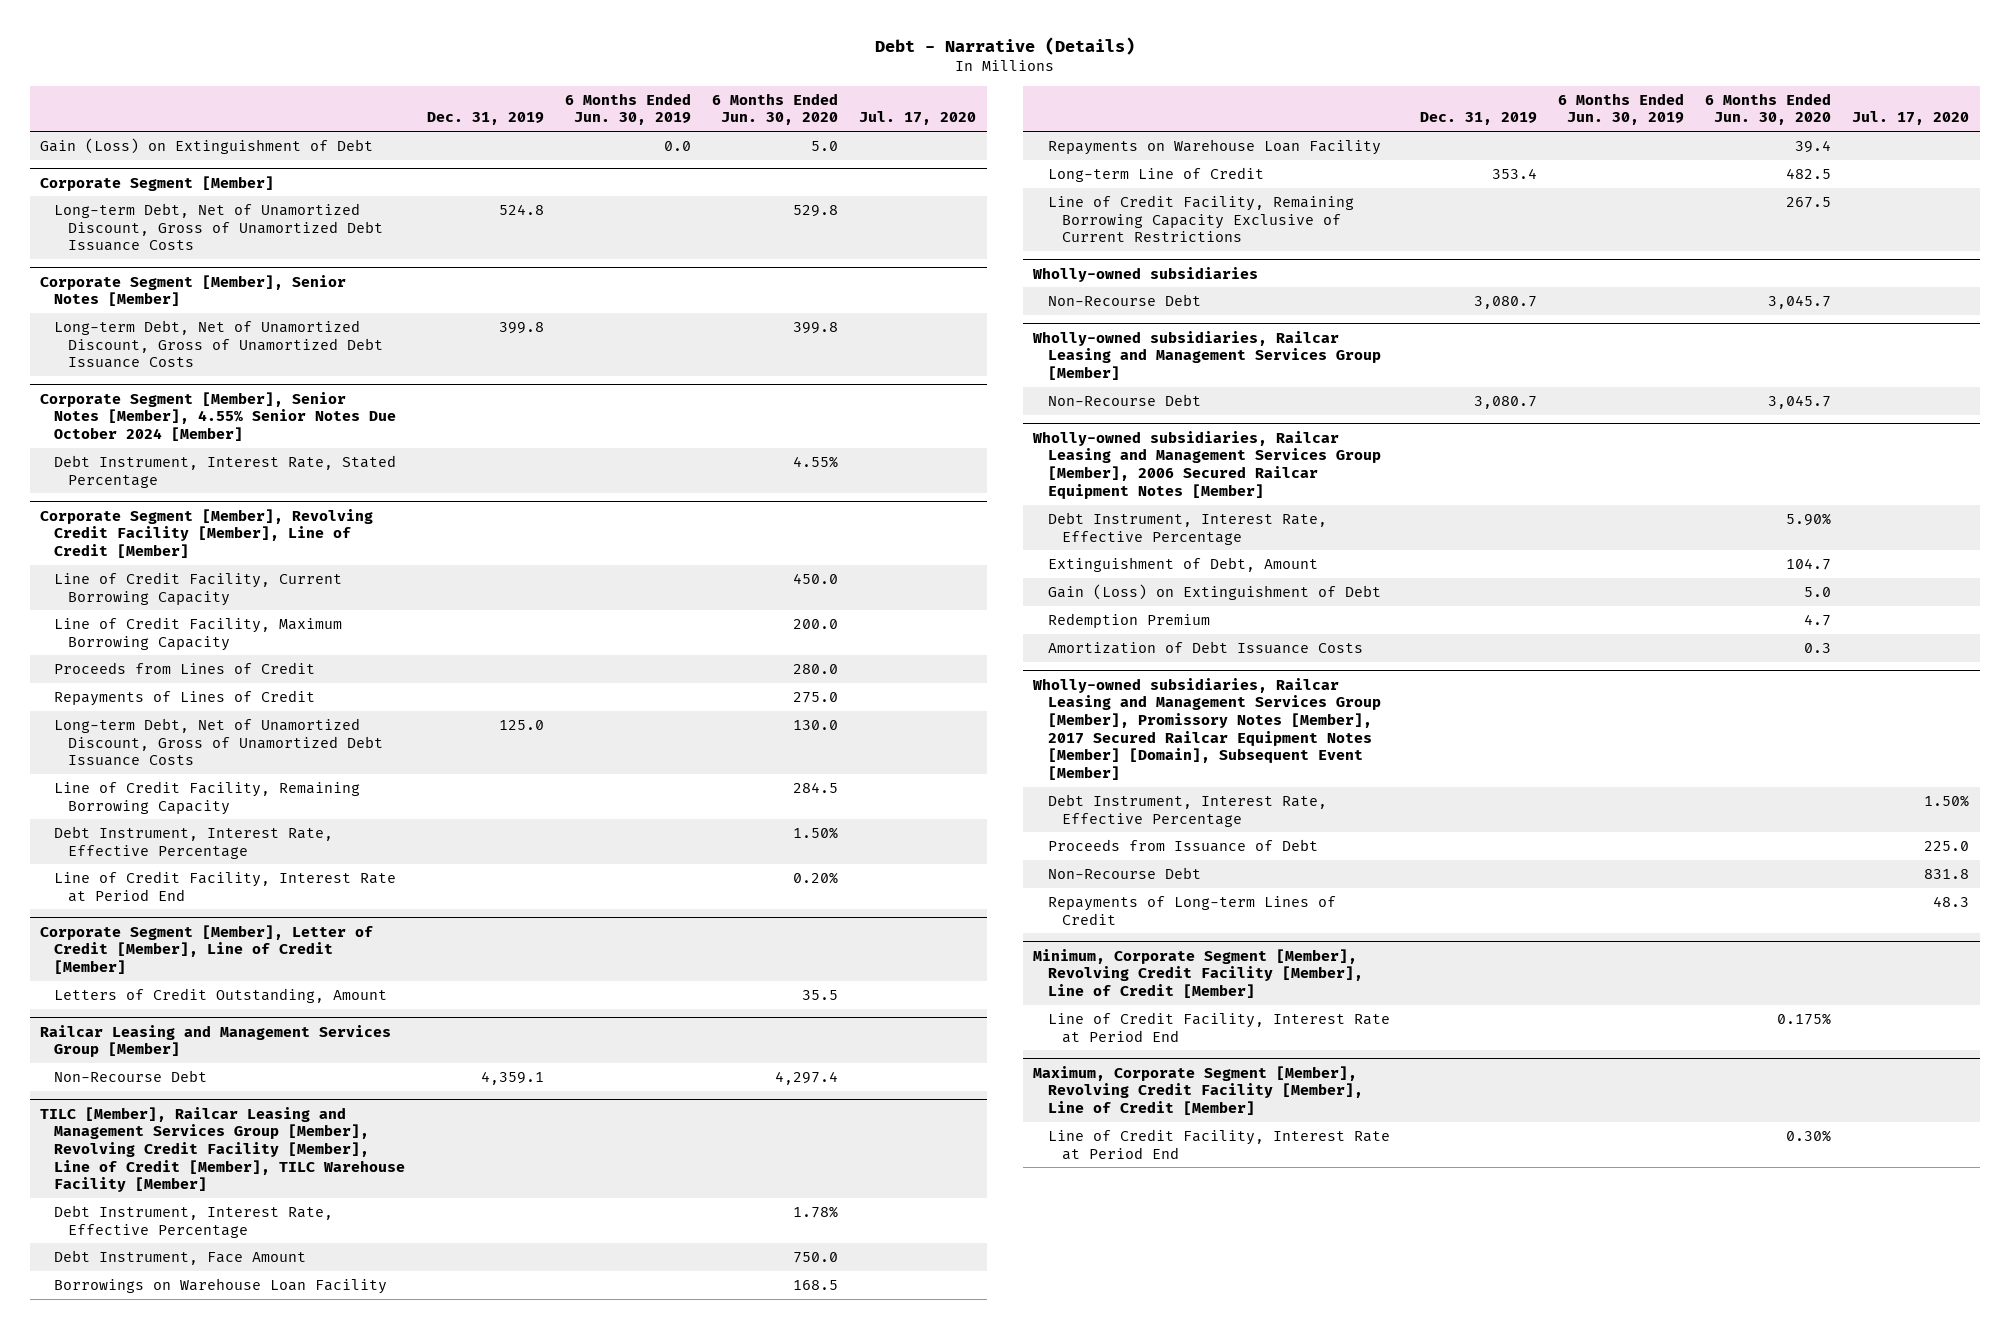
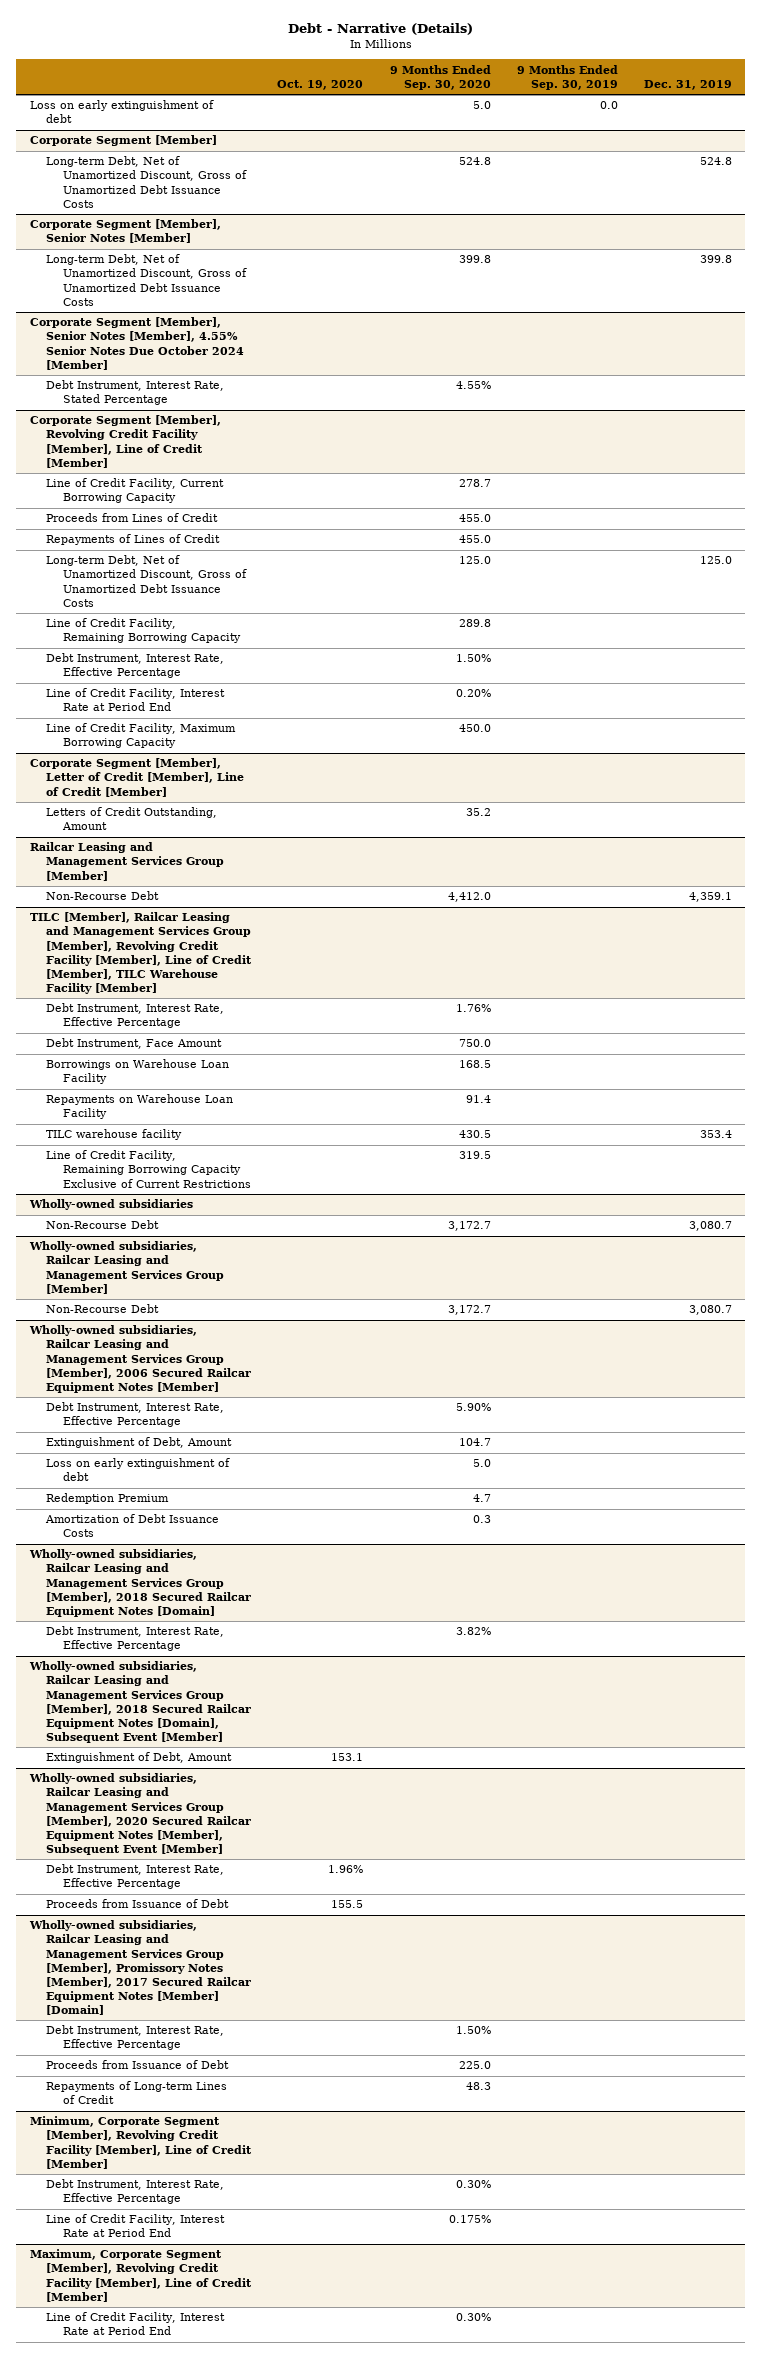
- | Dec. 31, 2019 | 6 Months Ended Jun. 30, 2019 | 6 Months Ended Jun. 30, 2020 | Jul. 17, 2020
+ | Oct. 19, 2020 | 9 Months Ended Sep. 30, 2020 | 9 Months Ended Sep. 30, 2019 | Dec. 31, 2019
- Gain (Loss) on Extinguishment of Debt | | 0.0 | 5.0 |
+ Loss on early extinguishment of debt | | 5.0 | 0.0 |
@ Corporate Segment [Member], Revolving Credit Facility [Member], Line of Credit [Member]
moved down: Line of Credit Facility, Maximum Borrowing Capacity | | 450.0 | |
@ TILC [Member], Railcar Leasing and Management Services Group [Member], Revolving Credit Facility [Member], Line of Credit [Member], TILC Warehouse Facility [Member]
- Long-term Line of Credit | 353.4 | | 482.5 |
+ TILC warehouse facility | | 430.5 | | 353.4
@ Wholly-owned subsidiaries, Railcar Leasing and Management Services Group [Member], 2006 Secured Railcar Equipment Notes [Member]
- Gain (Loss) on Extinguishment of Debt | | | 5.0 |
+ Loss on early extinguishment of debt | | 5.0 | |
- Wholly-owned subsidiaries, Railcar Leasing and Management Services Group [Member], Promissory Notes [Member], 2017 Secured Railcar Equipment Notes [Member] [Domain], Subsequent Event [Member]
+ Wholly-owned subsidiaries, Railcar Leasing and Management Services Group [Member], 2018 Secured Railcar Equipment Notes [Domain]
+ Debt Instrument, Interest Rate, Effective Percentage | | 3.82% | |
+ Wholly-owned subsidiaries, Railcar Leasing and Management Services Group [Member], 2018 Secured Railcar Equipment Notes [Domain], Subsequent Event [Member]
+ Extinguishment of Debt, Amount | 153.1 | | |
+ Wholly-owned subsidiaries, Railcar Leasing and Management Services Group [Member], 2020 Secured Railcar Equipment Notes [Member], Subsequent Event [Member]
+ Debt Instrument, Interest Rate, Effective Percentage | 1.96% | | |
+ Proceeds from Issuance of Debt | 155.5 | | |
+ Wholly-owned subsidiaries, Railcar Leasing and Management Services Group [Member], Promissory Notes [Member], 2017 Secured Railcar Equipment Notes [Member] [Domain]
- Non-Recourse Debt | | | | 831.8
@ Minimum, Corporate Segment [Member], Revolving Credit Facility [Member], Line of Credit [Member]
+ Debt Instrument, Interest Rate, Effective Percentage | | 0.30% | |

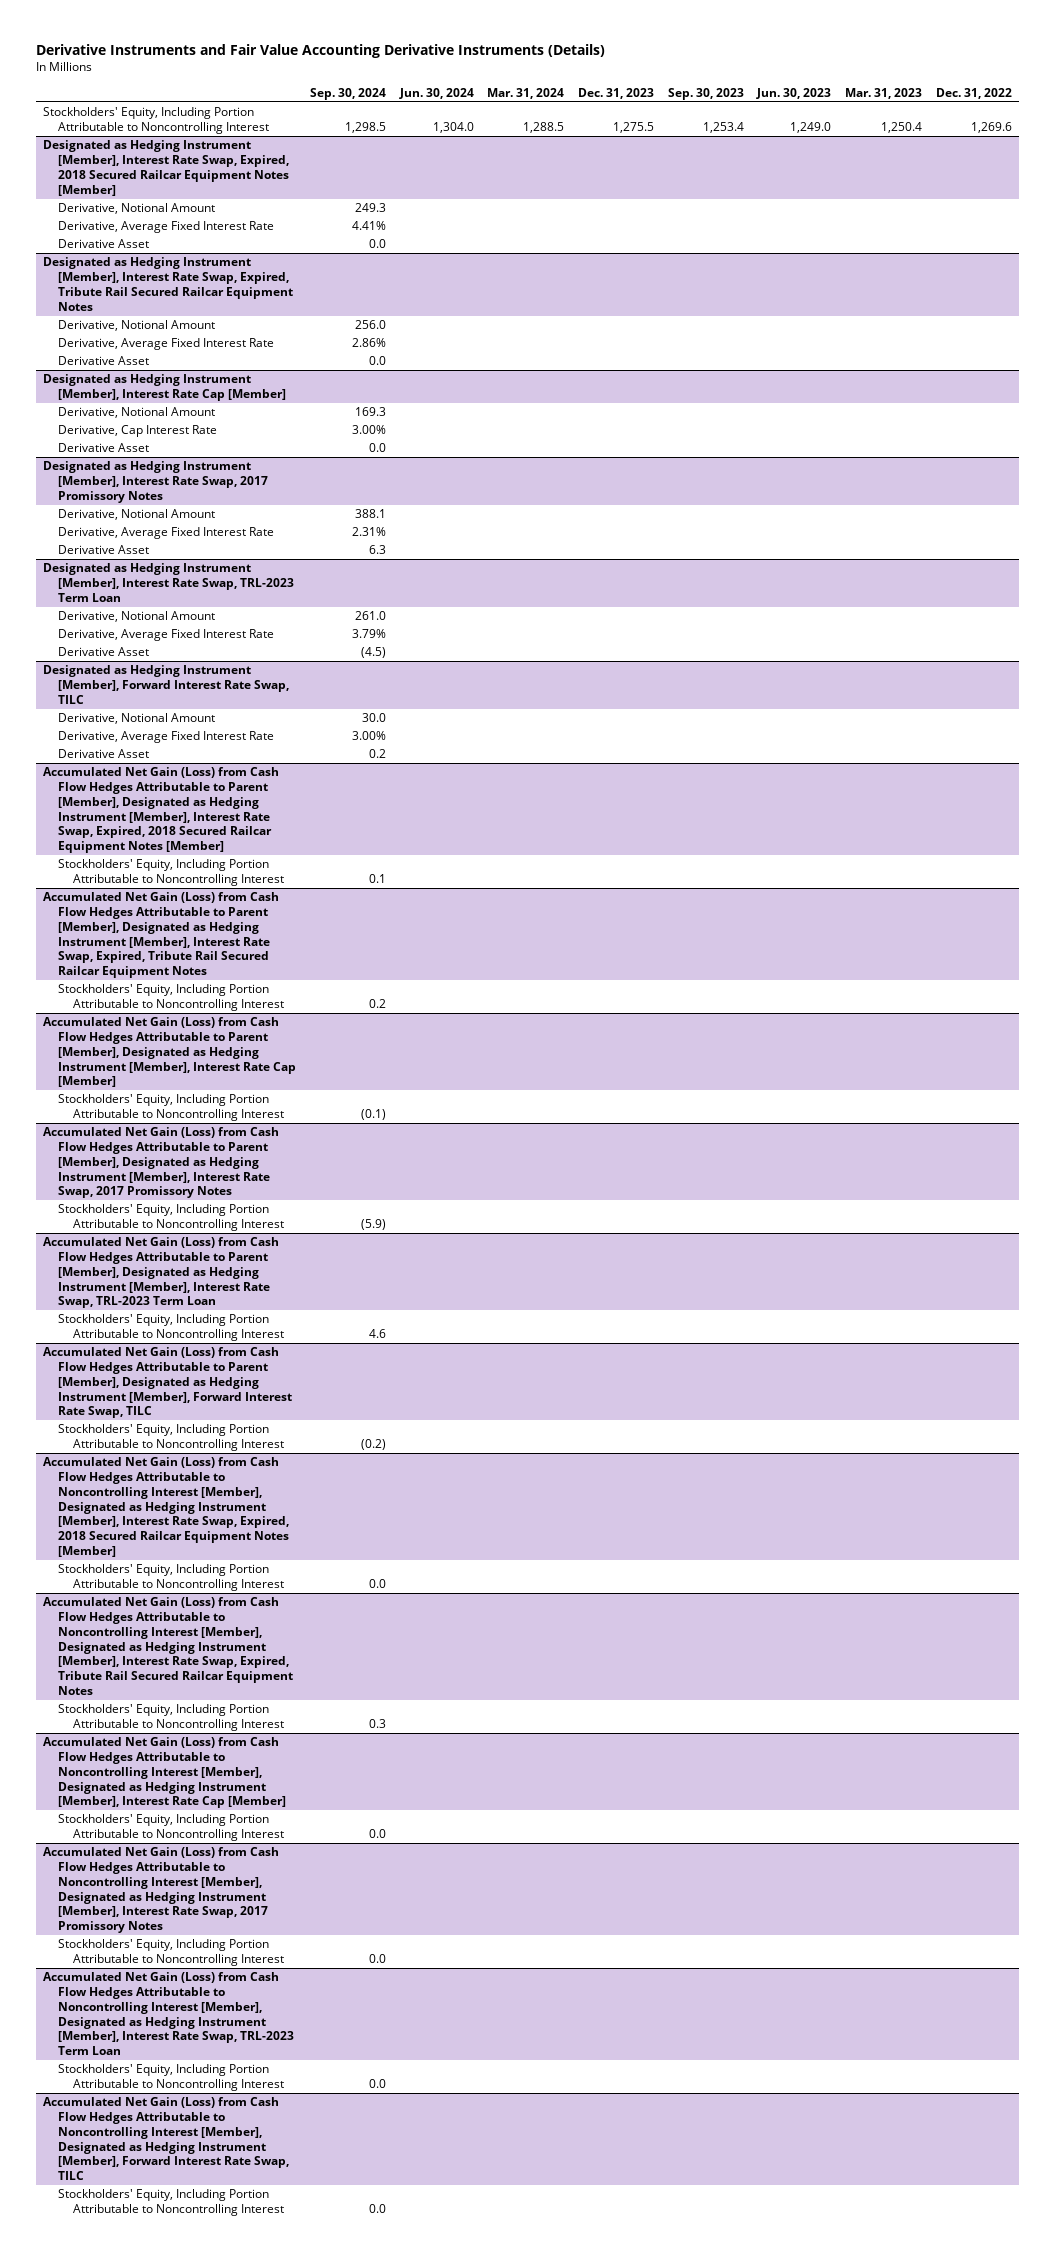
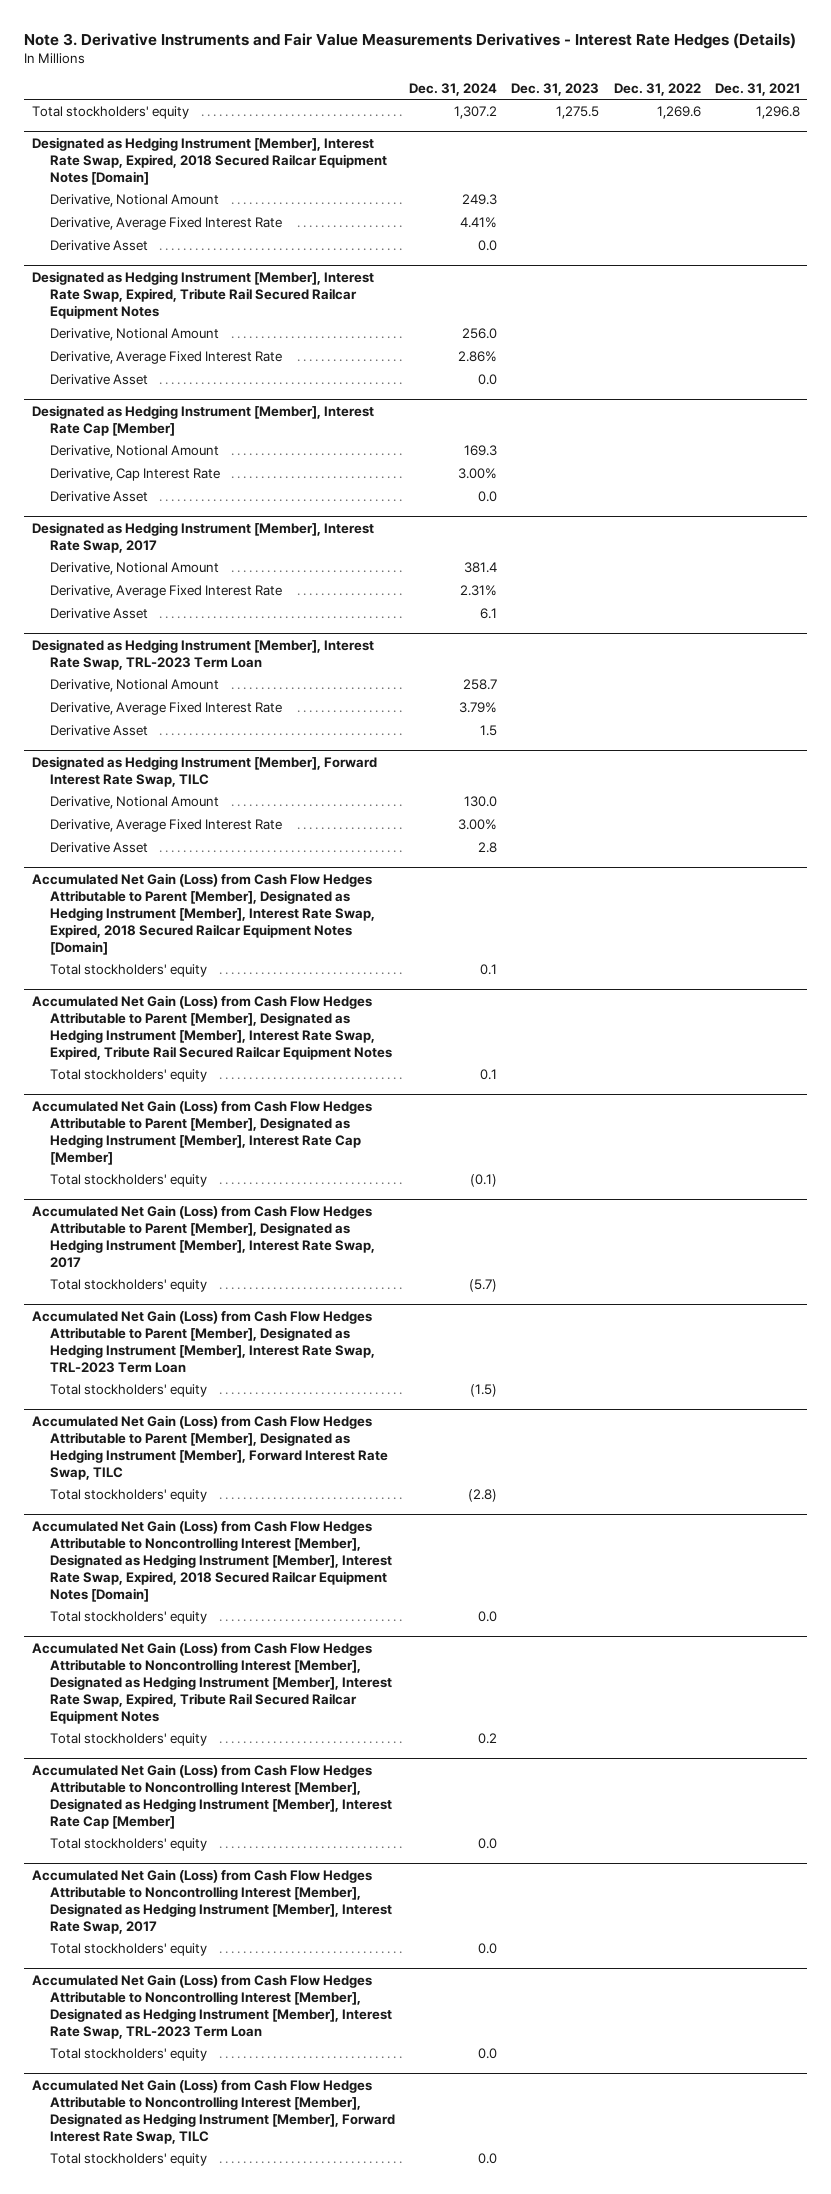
- Derivative Instruments and Fair Value Accounting Derivative Instruments (Details)
+ Note 3. Derivative Instruments and Fair Value Measurements Derivatives - Interest Rate Hedges (Details)
- | Sep. 30, 2024 | Jun. 30, 2024 | Mar. 31, 2024 | Dec. 31, 2023 | Sep. 30, 2023 | Jun. 30, 2023 | Mar. 31, 2023 | Dec. 31, 2022
+ | Dec. 31, 2024 | Dec. 31, 2023 | Dec. 31, 2022 | Dec. 31, 2021
- Stockholders' Equity, Including Portion Attributable to Noncontrolling Interest | 1,298.5 | 1,304.0 | 1,288.5 | 1,275.5 | 1,253.4 | 1,249.0 | 1,250.4 | 1,269.6
- Designated as Hedging Instrument [Member], Interest Rate Swap, Expired, 2018 Secured Railcar Equipment Notes [Member]
+ Total stockholders' equity | 1,307.2 | 1,275.5 | 1,269.6 | 1,296.8
+ Designated as Hedging Instrument [Member], Interest Rate Swap, Expired, 2018 Secured Railcar Equipment Notes [Domain]
- Designated as Hedging Instrument [Member], Interest Rate Swap, 2017 Promissory Notes
+ Designated as Hedging Instrument [Member], Interest Rate Swap, 2017
- Accumulated Net Gain (Loss) from Cash Flow Hedges Attributable to Parent [Member], Designated as Hedging Instrument [Member], Interest Rate Swap, Expired, 2018 Secured Railcar Equipment Notes [Member]
- Stockholders' Equity, Including Portion Attributable to Noncontrolling Interest | 0.1 | | | | | | |
+ Accumulated Net Gain (Loss) from Cash Flow Hedges Attributable to Parent [Member], Designated as Hedging Instrument [Member], Interest Rate Swap, Expired, 2018 Secured Railcar Equipment Notes [Domain]
+ Total stockholders' equity | 0.1 | | |
@ Accumulated Net Gain (Loss) from Cash Flow Hedges Attributable to Parent [Member], Designated as Hedging Instrument [Member], Interest Rate Swap, Expired, Tribute Rail Secured Railcar Equipment Notes
- Stockholders' Equity, Including Portion Attributable to Noncontrolling Interest | 0.2 | | | | | | |
+ Total stockholders' equity | 0.1 | | |
@ Accumulated Net Gain (Loss) from Cash Flow Hedges Attributable to Parent [Member], Designated as Hedging Instrument [Member], Interest Rate Cap [Member]
- Stockholders' Equity, Including Portion Attributable to Noncontrolling Interest | (0.1) | | | | | | |
- Accumulated Net Gain (Loss) from Cash Flow Hedges Attributable to Parent [Member], Designated as Hedging Instrument [Member], Interest Rate Swap, 2017 Promissory Notes
- Stockholders' Equity, Including Portion Attributable to Noncontrolling Interest | (5.9) | | | | | | |
@ Accumulated Net Gain (Loss) from Cash Flow Hedges Attributable to Parent [Member], Designated as Hedging Instrument [Member], Interest Rate Cap [Member]
+ Total stockholders' equity | (0.1) | | |
+ Accumulated Net Gain (Loss) from Cash Flow Hedges Attributable to Parent [Member], Designated as Hedging Instrument [Member], Interest Rate Swap, 2017
+ Total stockholders' equity | (5.7) | | |
@ Accumulated Net Gain (Loss) from Cash Flow Hedges Attributable to Parent [Member], Designated as Hedging Instrument [Member], Interest Rate Swap, TRL-2023 Term Loan
- Stockholders' Equity, Including Portion Attributable to Noncontrolling Interest | 4.6 | | | | | | |
+ Total stockholders' equity | (1.5) | | |
@ Accumulated Net Gain (Loss) from Cash Flow Hedges Attributable to Parent [Member], Designated as Hedging Instrument [Member], Forward Interest Rate Swap, TILC
- Stockholders' Equity, Including Portion Attributable to Noncontrolling Interest | (0.2) | | | | | | |
- Accumulated Net Gain (Loss) from Cash Flow Hedges Attributable to Noncontrolling Interest [Member], Designated as Hedging Instrument [Member], Interest Rate Swap, Expired, 2018 Secured Railcar Equipment Notes [Member]
- Stockholders' Equity, Including Portion Attributable to Noncontrolling Interest | 0.0 | | | | | | |
@ Accumulated Net Gain (Loss) from Cash Flow Hedges Attributable to Parent [Member], Designated as Hedging Instrument [Member], Forward Interest Rate Swap, TILC
+ Total stockholders' equity | (2.8) | | |
+ Accumulated Net Gain (Loss) from Cash Flow Hedges Attributable to Noncontrolling Interest [Member], Designated as Hedging Instrument [Member], Interest Rate Swap, Expired, 2018 Secured Railcar Equipment Notes [Domain]
+ Total stockholders' equity | 0.0 | | |
@ Accumulated Net Gain (Loss) from Cash Flow Hedges Attributable to Noncontrolling Interest [Member], Designated as Hedging Instrument [Member], Interest Rate Swap, Expired, Tribute Rail Secured Railcar Equipment Notes
- Stockholders' Equity, Including Portion Attributable to Noncontrolling Interest | 0.3 | | | | | | |
+ Total stockholders' equity | 0.2 | | |
@ Accumulated Net Gain (Loss) from Cash Flow Hedges Attributable to Noncontrolling Interest [Member], Designated as Hedging Instrument [Member], Interest Rate Cap [Member]
- Stockholders' Equity, Including Portion Attributable to Noncontrolling Interest | 0.0 | | | | | | |
- Accumulated Net Gain (Loss) from Cash Flow Hedges Attributable to Noncontrolling Interest [Member], Designated as Hedging Instrument [Member], Interest Rate Swap, 2017 Promissory Notes
- Stockholders' Equity, Including Portion Attributable to Noncontrolling Interest | 0.0 | | | | | | |
@ Accumulated Net Gain (Loss) from Cash Flow Hedges Attributable to Noncontrolling Interest [Member], Designated as Hedging Instrument [Member], Interest Rate Cap [Member]
+ Total stockholders' equity | 0.0 | | |
+ Accumulated Net Gain (Loss) from Cash Flow Hedges Attributable to Noncontrolling Interest [Member], Designated as Hedging Instrument [Member], Interest Rate Swap, 2017
+ Total stockholders' equity | 0.0 | | |
@ Accumulated Net Gain (Loss) from Cash Flow Hedges Attributable to Noncontrolling Interest [Member], Designated as Hedging Instrument [Member], Interest Rate Swap, TRL-2023 Term Loan
- Stockholders' Equity, Including Portion Attributable to Noncontrolling Interest | 0.0 | | | | | | |
+ Total stockholders' equity | 0.0 | | |
@ Accumulated Net Gain (Loss) from Cash Flow Hedges Attributable to Noncontrolling Interest [Member], Designated as Hedging Instrument [Member], Forward Interest Rate Swap, TILC
- Stockholders' Equity, Including Portion Attributable to Noncontrolling Interest | 0.0 | | | | | | |
+ Total stockholders' equity | 0.0 | | |

